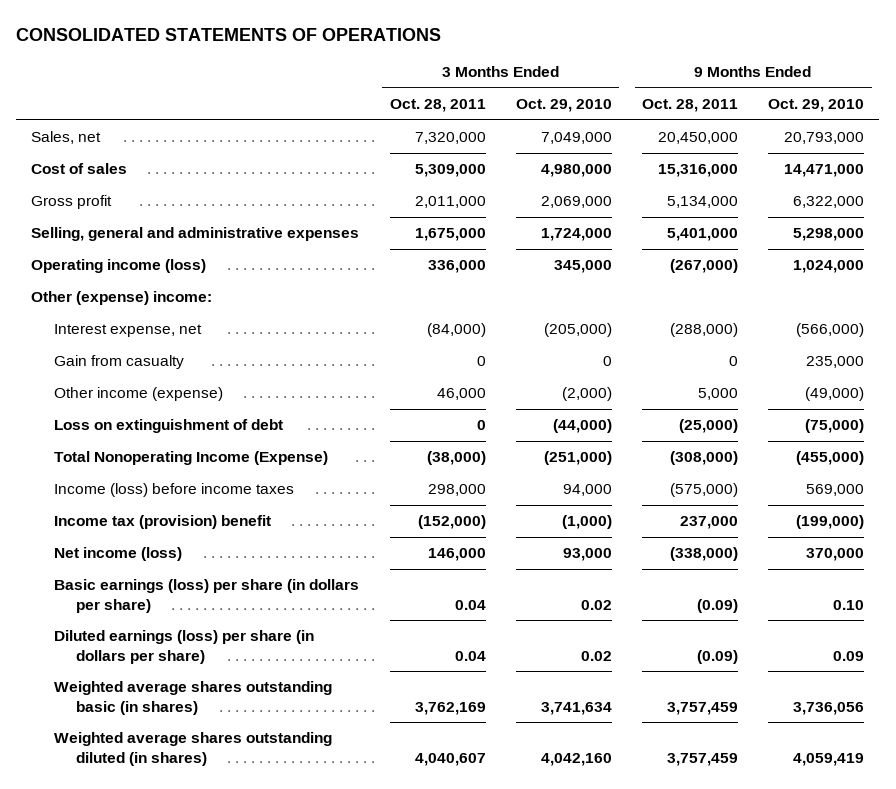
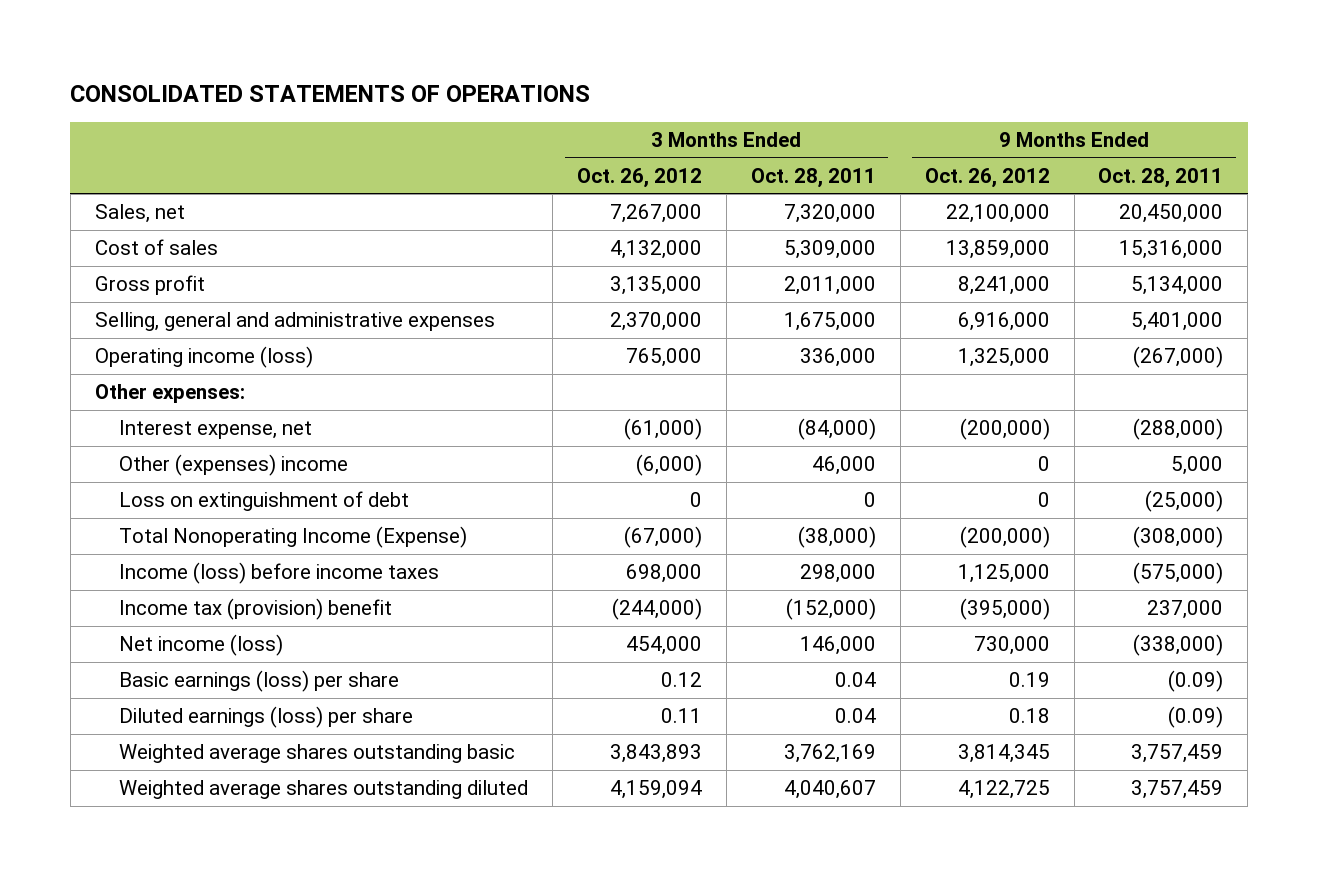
- | 3 Months Ended Oct. 28, 2011 | 3 Months Ended Oct. 29, 2010 | 9 Months Ended Oct. 28, 2011 | 9 Months Ended Oct. 29, 2010
+ | 3 Months Ended Oct. 26, 2012 | 3 Months Ended Oct. 28, 2011 | 9 Months Ended Oct. 26, 2012 | 9 Months Ended Oct. 28, 2011
- Other (expense) income:
+ Other expenses:
- Gain from casualty | 0 | 0 | 0 | 235,000
- Other income (expense) | 46,000 | (2,000) | 5,000 | (49,000)
+ Other (expenses) income | (6,000) | 46,000 | 0 | 5,000
- Basic earnings (loss) per share (in dollars per share) | 0.04 | 0.02 | (0.09) | 0.10
- Diluted earnings (loss) per share (in dollars per share) | 0.04 | 0.02 | (0.09) | 0.09
- Weighted average shares outstanding basic (in shares) | 3,762,169 | 3,741,634 | 3,757,459 | 3,736,056
- Weighted average shares outstanding diluted (in shares) | 4,040,607 | 4,042,160 | 3,757,459 | 4,059,419
+ Basic earnings (loss) per share | 0.12 | 0.04 | 0.19 | (0.09)
+ Diluted earnings (loss) per share | 0.11 | 0.04 | 0.18 | (0.09)
+ Weighted average shares outstanding basic | 3,843,893 | 3,762,169 | 3,814,345 | 3,757,459
+ Weighted average shares outstanding diluted | 4,159,094 | 4,040,607 | 4,122,725 | 3,757,459

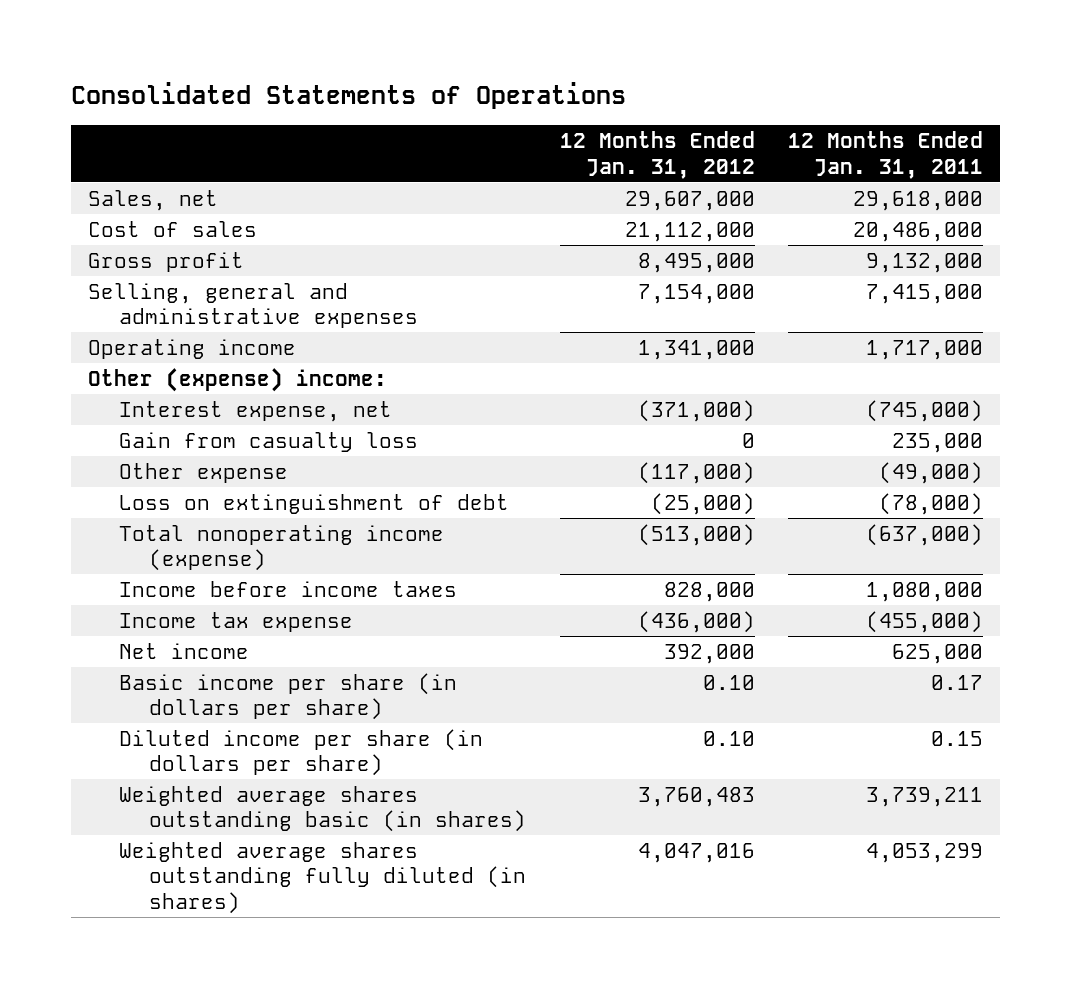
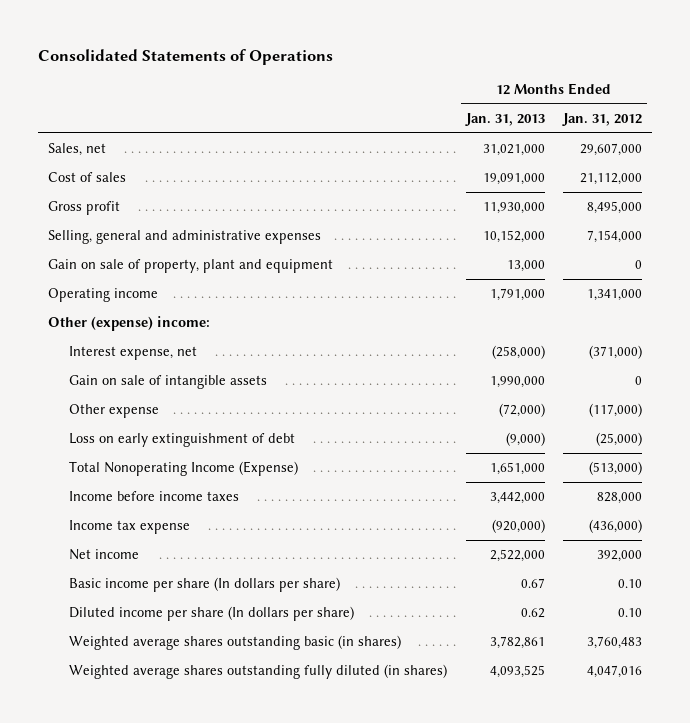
- | 12 Months Ended Jan. 31, 2012 | 12 Months Ended Jan. 31, 2011
+ | 12 Months Ended Jan. 31, 2013 | 12 Months Ended Jan. 31, 2012
+ Gain on sale of property, plant and equipment | 13,000 | 0
- Gain from casualty loss | 0 | 235,000
+ Gain on sale of intangible assets | 1,990,000 | 0
- Loss on extinguishment of debt | (25,000) | (78,000)
- Total nonoperating income (expense) | (513,000) | (637,000)
+ Loss on early extinguishment of debt | (9,000) | (25,000)
+ Total Nonoperating Income (Expense) | 1,651,000 | (513,000)
- Basic income per share (in dollars per share) | 0.10 | 0.17
- Diluted income per share (in dollars per share) | 0.10 | 0.15
+ Basic income per share (In dollars per share) | 0.67 | 0.10
+ Diluted income per share (In dollars per share) | 0.62 | 0.10

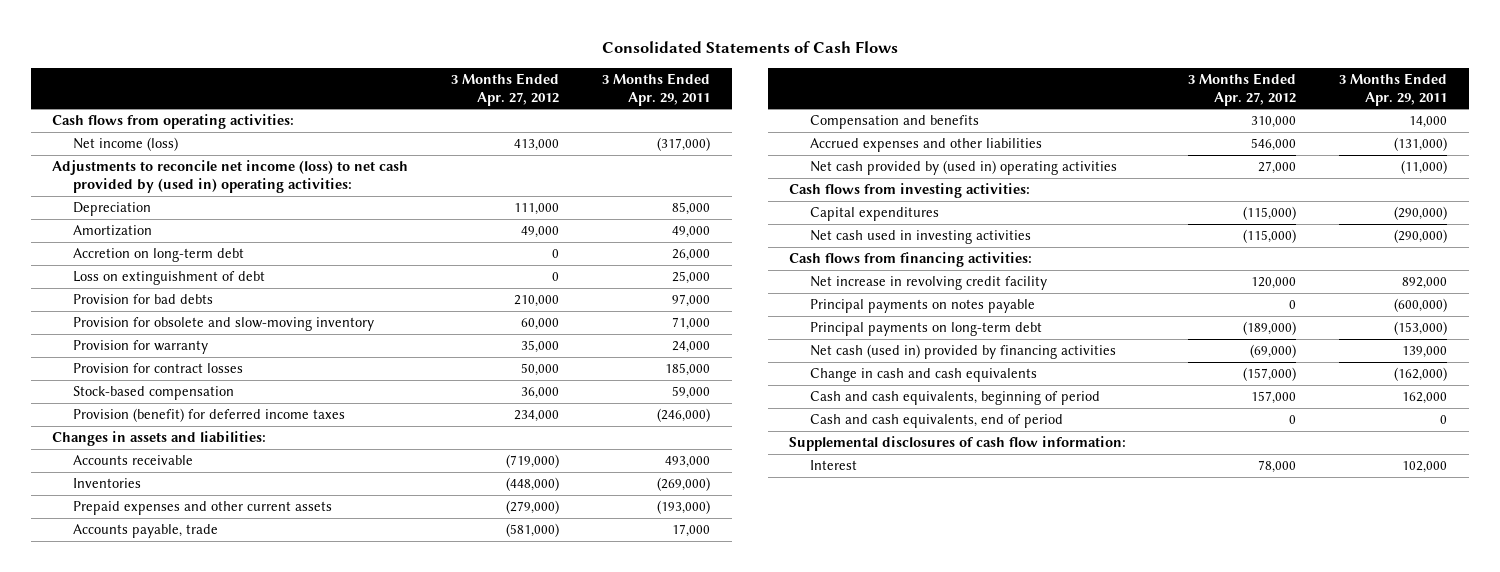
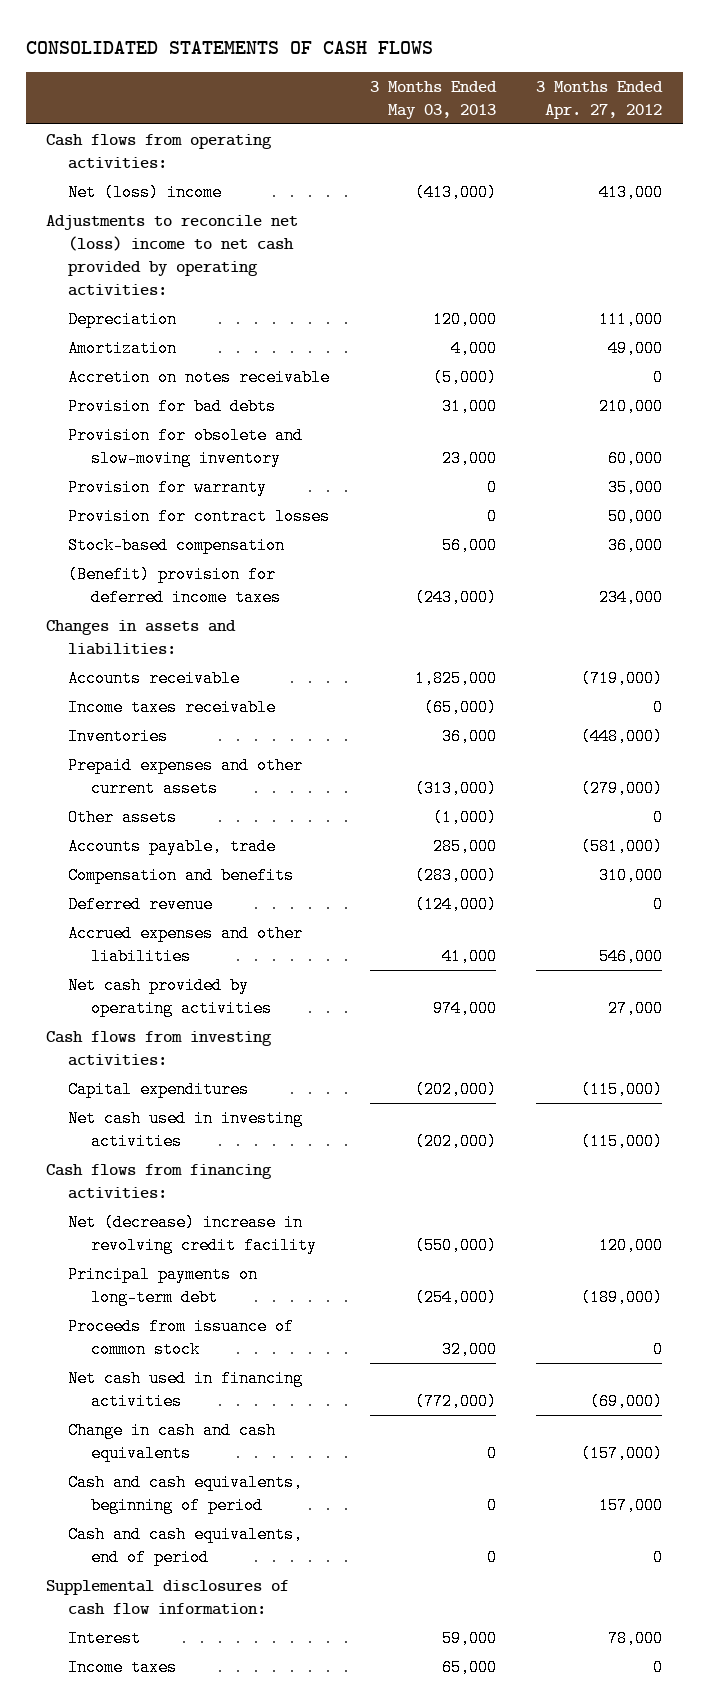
- Consolidated Statements of Cash Flows
+ CONSOLIDATED STATEMENTS OF CASH FLOWS
- | 3 Months Ended Apr. 27, 2012 | 3 Months Ended Apr. 29, 2011
+ | 3 Months Ended May 03, 2013 | 3 Months Ended Apr. 27, 2012
- Net income (loss) | 413,000 | (317,000)
- Adjustments to reconcile net income (loss) to net cash provided by (used in) operating activities:
+ Net (loss) income | (413,000) | 413,000
+ Adjustments to reconcile net (loss) income to net cash provided by operating activities:
- Accretion on long-term debt | 0 | 26,000
- Loss on extinguishment of debt | 0 | 25,000
+ Accretion on notes receivable | (5,000) | 0
- Provision (benefit) for deferred income taxes | 234,000 | (246,000)
+ (Benefit) provision for deferred income taxes | (243,000) | 234,000
+ Income taxes receivable | (65,000) | 0
+ Other assets | (1,000) | 0
+ Deferred revenue | (124,000) | 0
- Net cash provided by (used in) operating activities | 27,000 | (11,000)
+ Net cash provided by operating activities | 974,000 | 27,000
- Net increase in revolving credit facility | 120,000 | 892,000
- Principal payments on notes payable | 0 | (600,000)
+ Net (decrease) increase in revolving credit facility | (550,000) | 120,000
- Net cash (used in) provided by financing activities | (69,000) | 139,000
+ Proceeds from issuance of common stock | 32,000 | 0
+ Net cash used in financing activities | (772,000) | (69,000)
+ Income taxes | 65,000 | 0

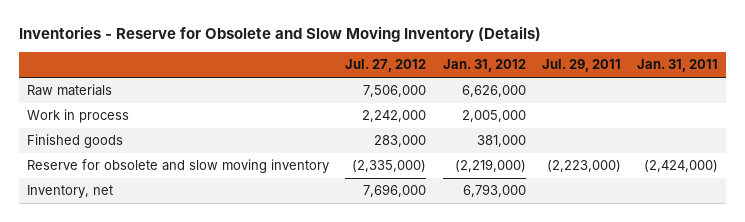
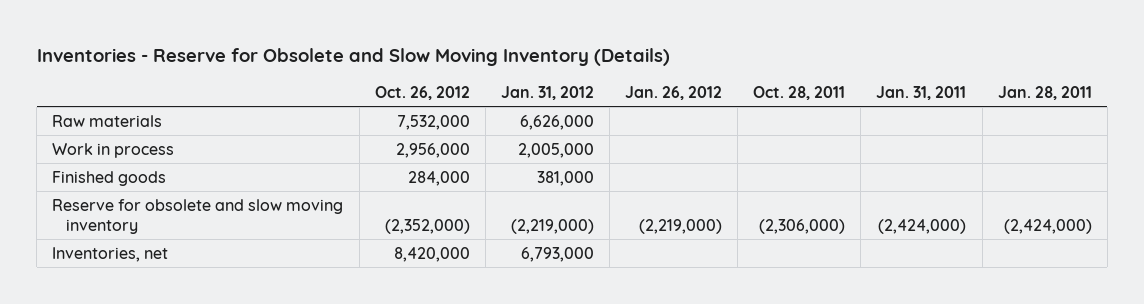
- | Jul. 27, 2012 | Jan. 31, 2012 | Jul. 29, 2011 | Jan. 31, 2011
+ | Oct. 26, 2012 | Jan. 31, 2012 | Jan. 26, 2012 | Oct. 28, 2011 | Jan. 31, 2011 | Jan. 28, 2011
- Inventory, net | 7,696,000 | 6,793,000 | |
+ Inventories, net | 8,420,000 | 6,793,000 | | | |

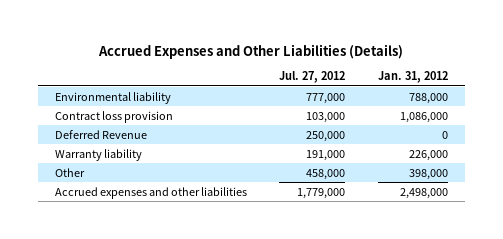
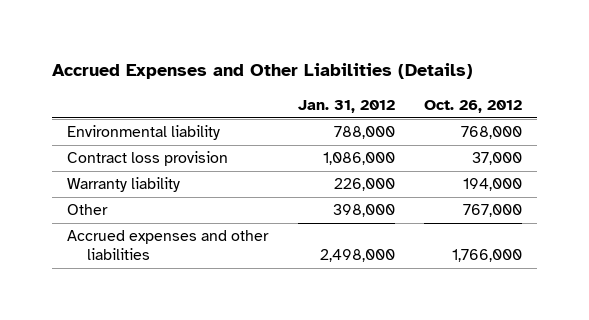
- | Jul. 27, 2012 | Jan. 31, 2012
+ | Jan. 31, 2012 | Oct. 26, 2012
- Deferred Revenue | 250,000 | 0

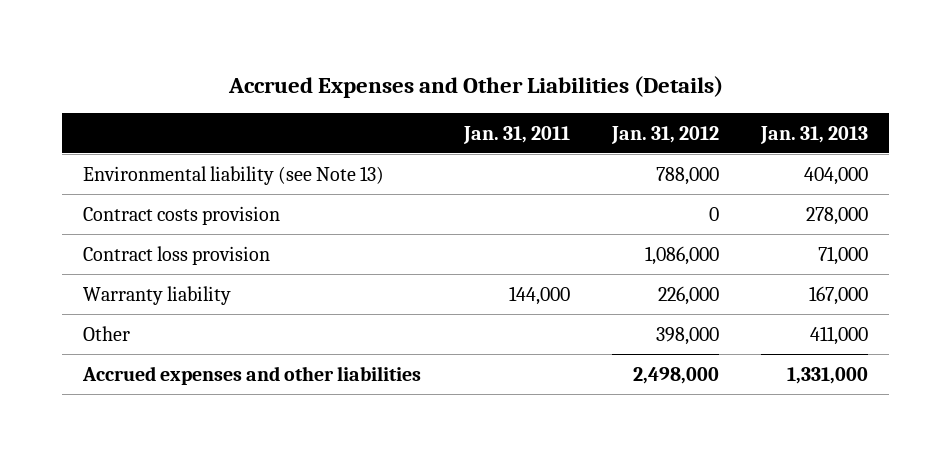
- | Jan. 31, 2012 | Oct. 26, 2012
+ | Jan. 31, 2011 | Jan. 31, 2012 | Jan. 31, 2013
- Environmental liability | 788,000 | 768,000
+ Environmental liability (see Note 13) | | 788,000 | 404,000
+ Contract costs provision | | 0 | 278,000

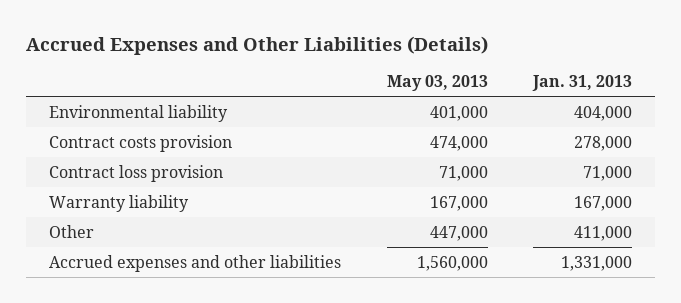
- | Jan. 31, 2011 | Jan. 31, 2012 | Jan. 31, 2013
+ | May 03, 2013 | Jan. 31, 2013
- Environmental liability (see Note 13) | | 788,000 | 404,000
+ Environmental liability | 401,000 | 404,000

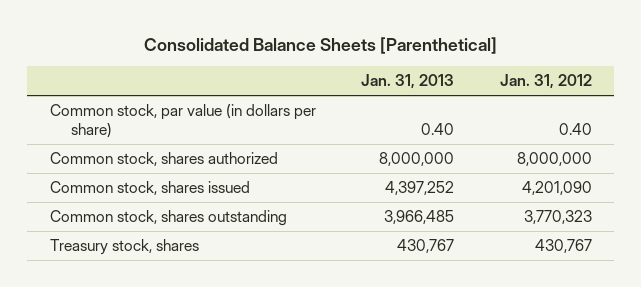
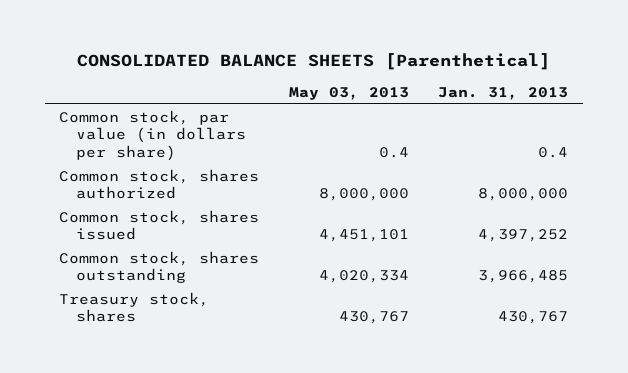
- Consolidated Balance Sheets [Parenthetical]
+ CONSOLIDATED BALANCE SHEETS [Parenthetical]
- | Jan. 31, 2013 | Jan. 31, 2012
+ | May 03, 2013 | Jan. 31, 2013
- Common stock, par value (in dollars per share) | 0.40 | 0.40
+ Common stock, par value (in dollars per share) | 0.4 | 0.4

